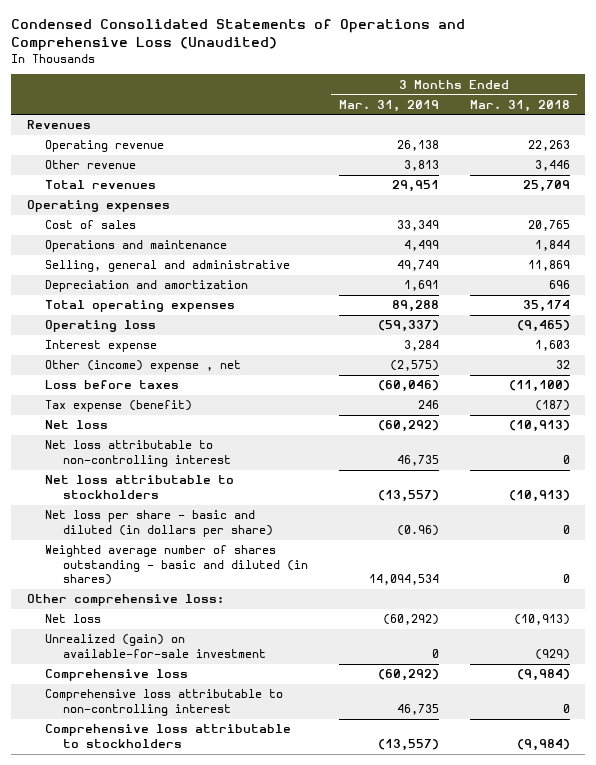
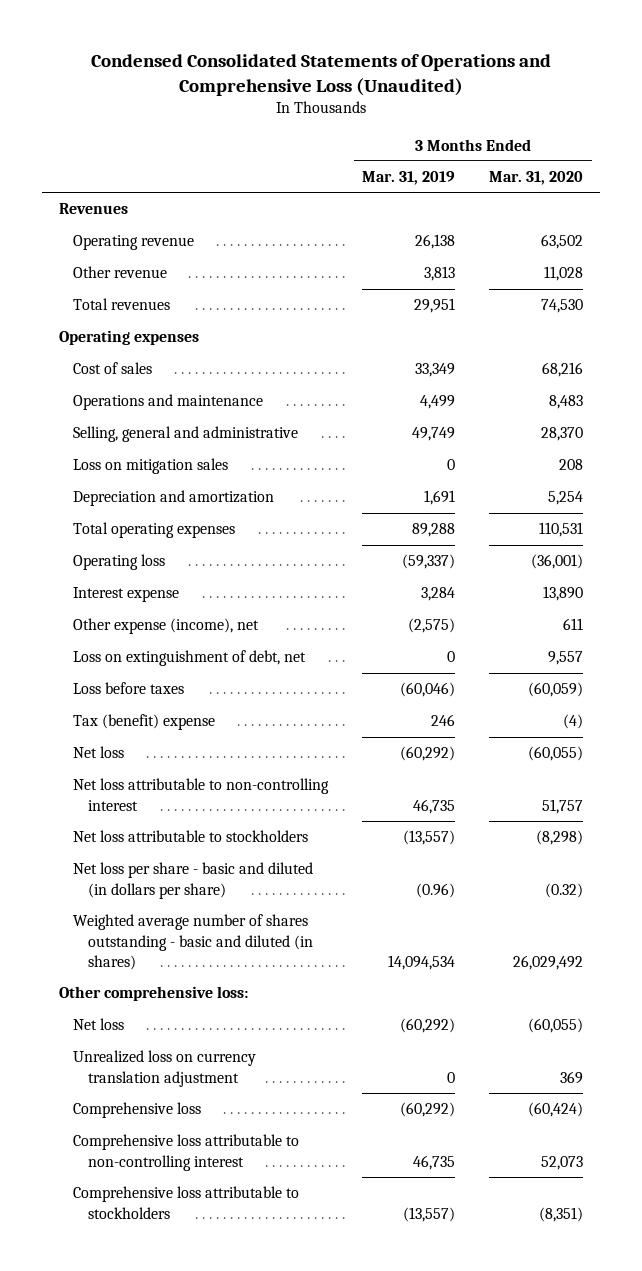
- | 3 Months Ended Mar. 31, 2019 | 3 Months Ended Mar. 31, 2018
+ | 3 Months Ended Mar. 31, 2019 | 3 Months Ended Mar. 31, 2020
+ Loss on mitigation sales | 0 | 208
- Other (income) expense , net | (2,575) | 32
+ Other expense (income), net | (2,575) | 611
+ Loss on extinguishment of debt, net | 0 | 9,557
- Tax expense (benefit) | 246 | (187)
+ Tax (benefit) expense | 246 | (4)
- Unrealized (gain) on available-for-sale investment | 0 | (929)
+ Unrealized loss on currency translation adjustment | 0 | 369

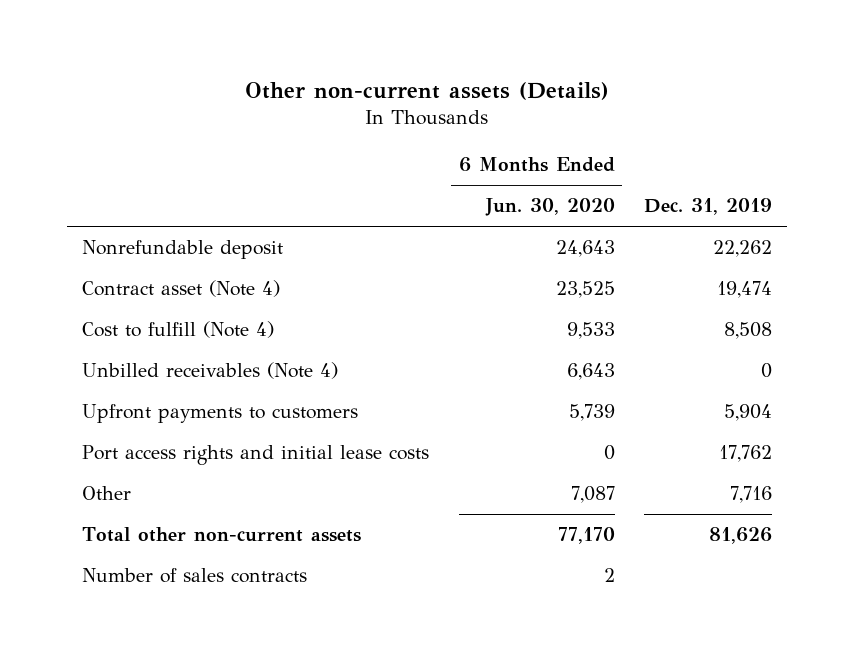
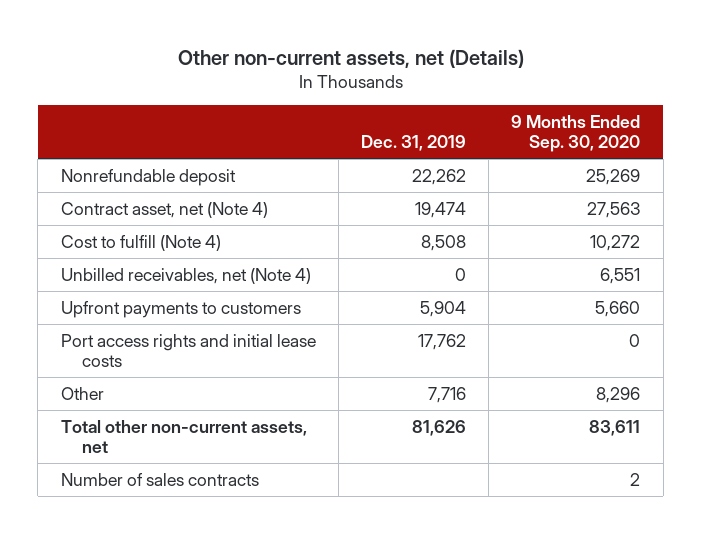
- Other non-current assets (Details)
+ Other non-current assets, net (Details)
- | 6 Months Ended Jun. 30, 2020 | Dec. 31, 2019
+ | Dec. 31, 2019 | 9 Months Ended Sep. 30, 2020
- Contract asset (Note 4) | 23,525 | 19,474
+ Contract asset, net (Note 4) | 19,474 | 27,563
- Unbilled receivables (Note 4) | 6,643 | 0
+ Unbilled receivables, net (Note 4) | 0 | 6,551
- Total other non-current assets | 77,170 | 81,626
+ Total other non-current assets, net | 81,626 | 83,611

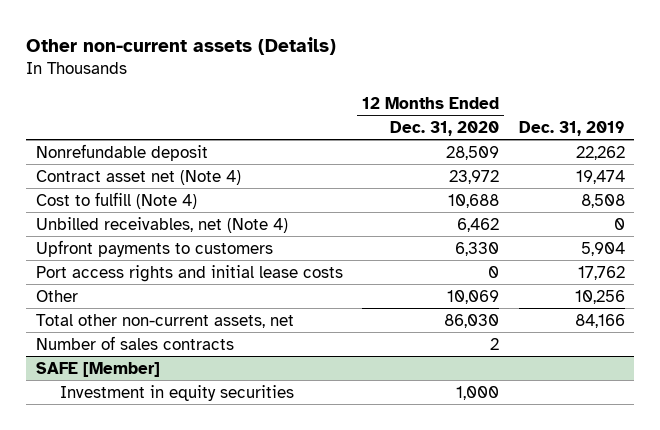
- Other non-current assets, net (Details)
+ Other non-current assets (Details)
- | Dec. 31, 2019 | 9 Months Ended Sep. 30, 2020
+ | 12 Months Ended Dec. 31, 2020 | Dec. 31, 2019
- Contract asset, net (Note 4) | 19,474 | 27,563
+ Contract asset net (Note 4) | 23,972 | 19,474
- Other | 7,716 | 8,296
- Total other non-current assets, net | 81,626 | 83,611
+ Other | 10,069 | 10,256
+ Total other non-current assets, net | 86,030 | 84,166
+ SAFE [Member]
+ Investment in equity securities | 1,000 |

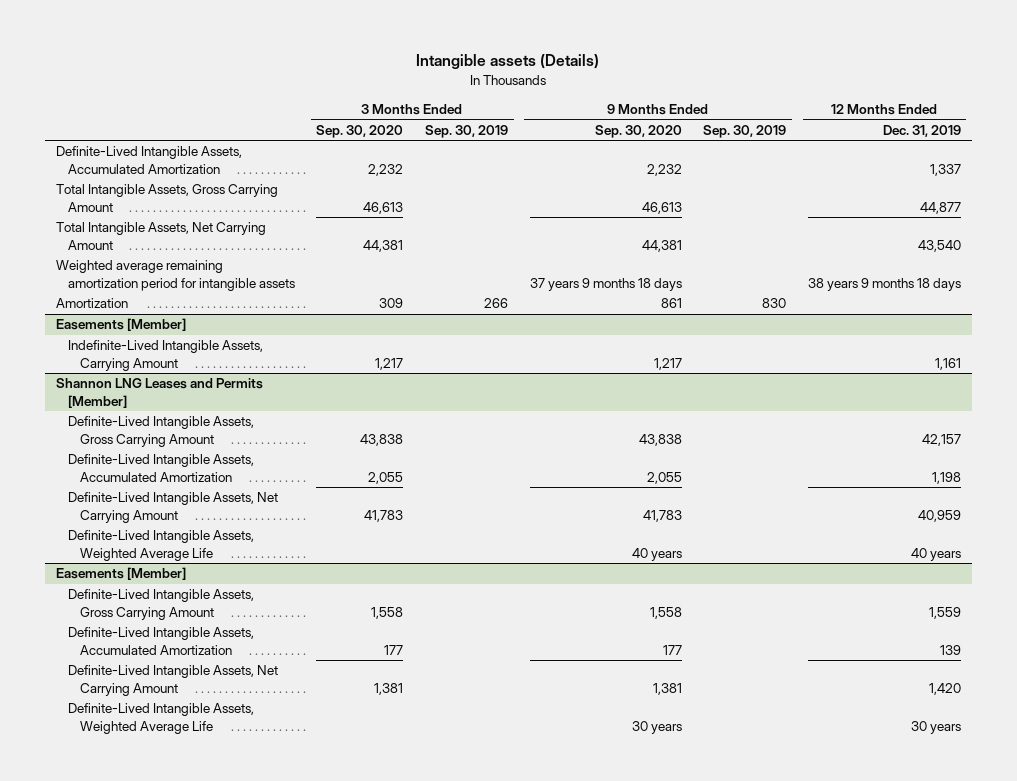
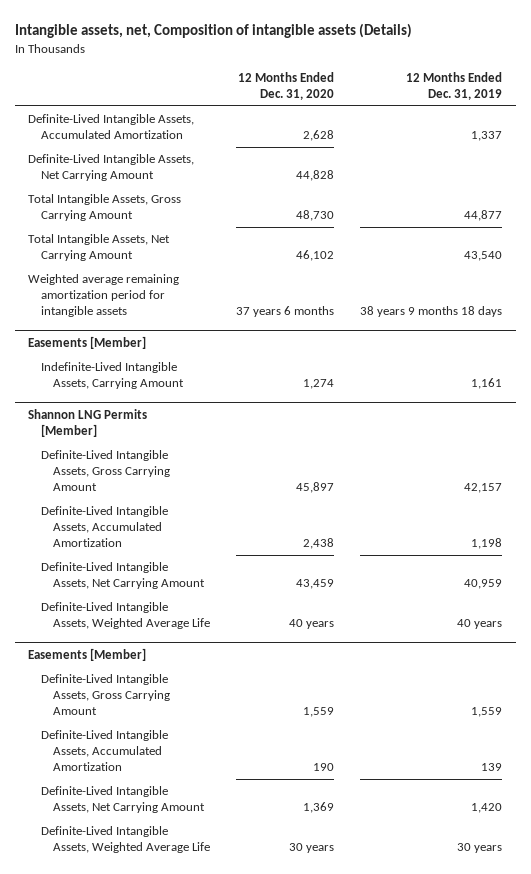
- Intangible assets (Details)
+ Intangible assets, net, Composition of intangible assets (Details)
- | 3 Months Ended Sep. 30, 2020 | 3 Months Ended Sep. 30, 2019 | 9 Months Ended Sep. 30, 2020 | 9 Months Ended Sep. 30, 2019 | 12 Months Ended Dec. 31, 2019
+ | 12 Months Ended Dec. 31, 2020 | 12 Months Ended Dec. 31, 2019
+ Definite-Lived Intangible Assets, Net Carrying Amount | 44,828 |
- Amortization | 309 | 266 | 861 | 830 |
- Shannon LNG Leases and Permits [Member]
+ Shannon LNG Permits [Member]

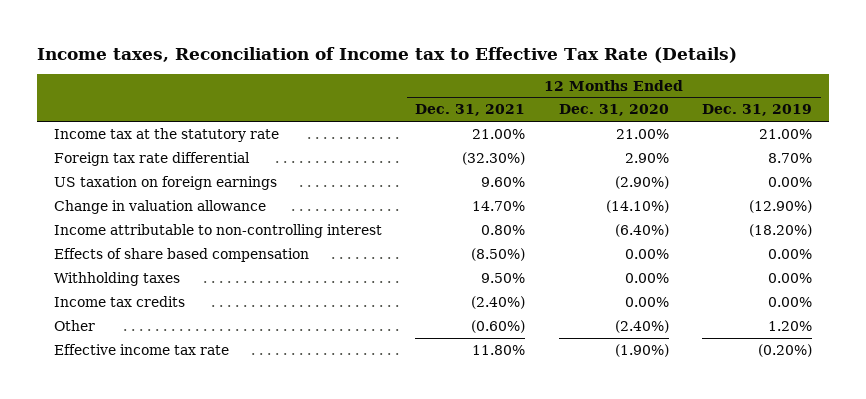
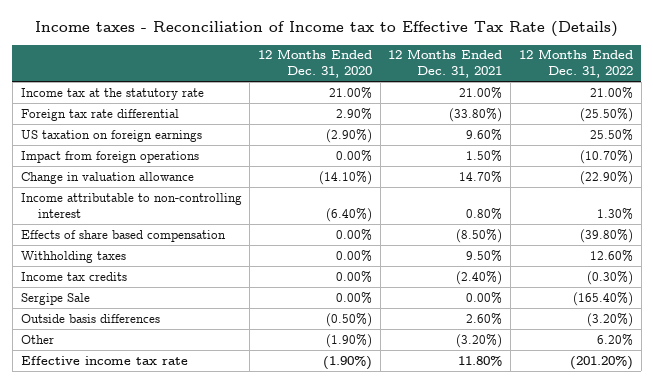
- Income taxes, Reconciliation of Income tax to Effective Tax Rate (Details)
+ Income taxes - Reconciliation of Income tax to Effective Tax Rate (Details)
- | 12 Months Ended Dec. 31, 2021 | 12 Months Ended Dec. 31, 2020 | 12 Months Ended Dec. 31, 2019
+ | 12 Months Ended Dec. 31, 2020 | 12 Months Ended Dec. 31, 2021 | 12 Months Ended Dec. 31, 2022
- Foreign tax rate differential | (32.30%) | 2.90% | 8.70%
+ Foreign tax rate differential | 2.90% | (33.80%) | (25.50%)
+ Impact from foreign operations | 0.00% | 1.50% | (10.70%)
- Other | (0.60%) | (2.40%) | 1.20%
+ Sergipe Sale | 0.00% | 0.00% | (165.40%)
+ Outside basis differences | (0.50%) | 2.60% | (3.20%)
+ Other | (1.90%) | (3.20%) | 6.20%

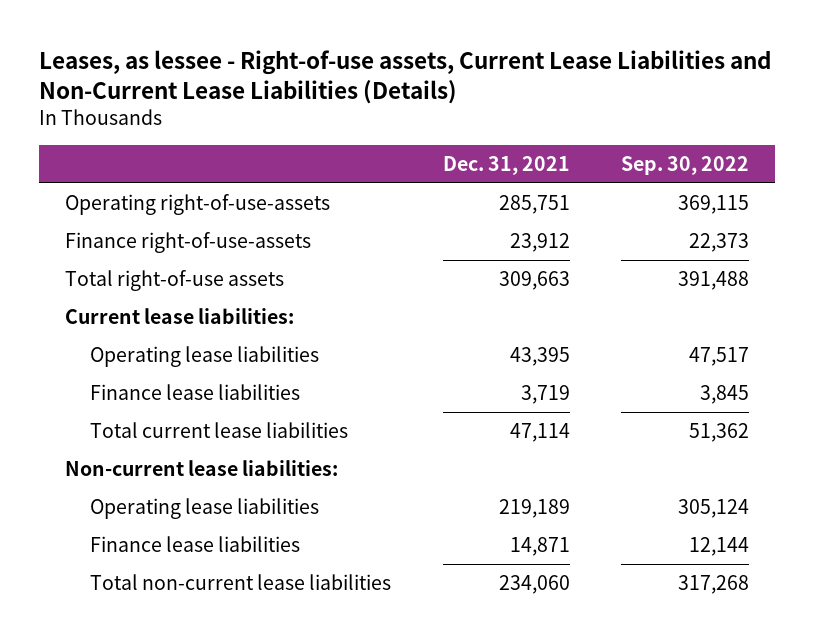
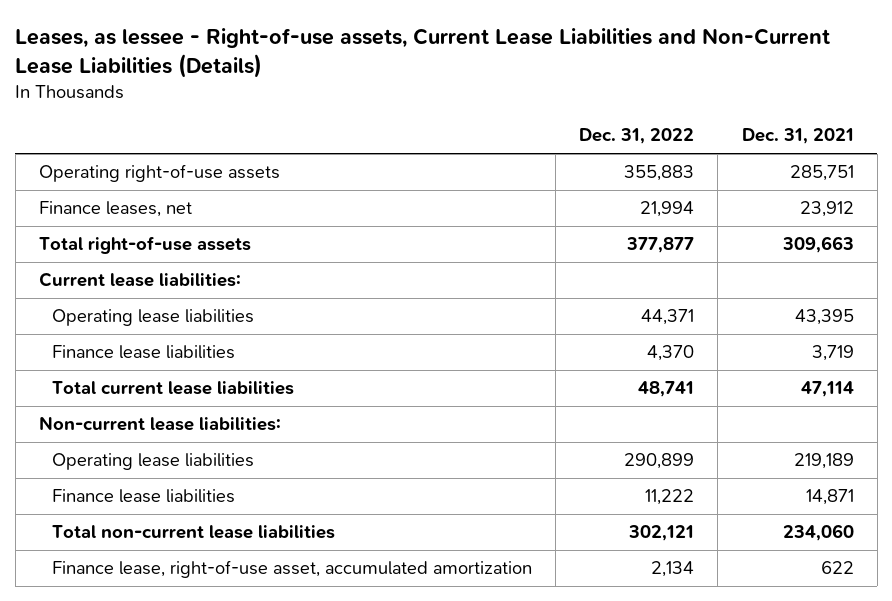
- | Dec. 31, 2021 | Sep. 30, 2022
+ | Dec. 31, 2022 | Dec. 31, 2021
- Operating right-of-use-assets | 285,751 | 369,115
- Finance right-of-use-assets | 23,912 | 22,373
+ Operating right-of-use assets | 355,883 | 285,751
+ Finance leases, net | 21,994 | 23,912
+ Finance lease, right-of-use asset, accumulated amortization | 2,134 | 622

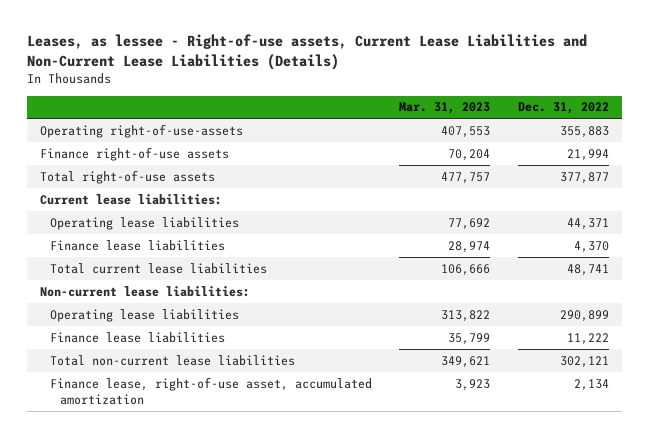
- | Dec. 31, 2022 | Dec. 31, 2021
+ | Mar. 31, 2023 | Dec. 31, 2022
- Operating right-of-use assets | 355,883 | 285,751
- Finance leases, net | 21,994 | 23,912
+ Operating right-of-use-assets | 407,553 | 355,883
+ Finance right-of-use assets | 70,204 | 21,994

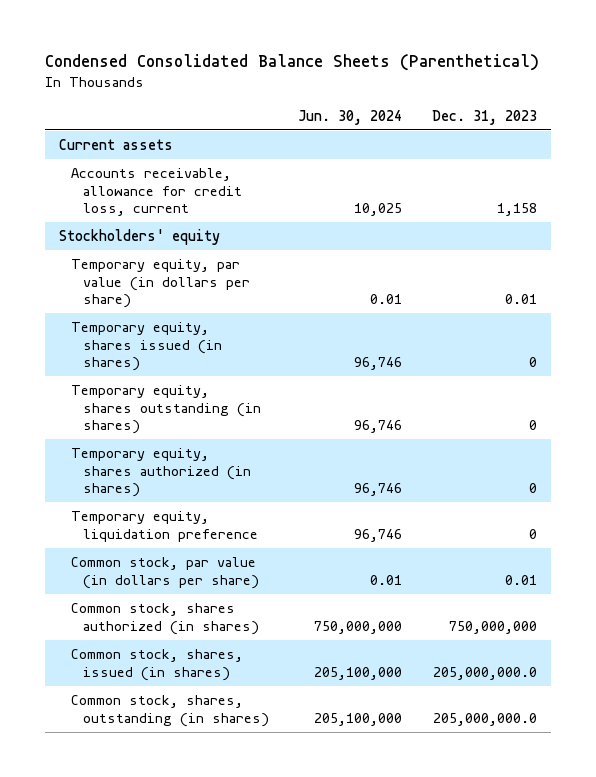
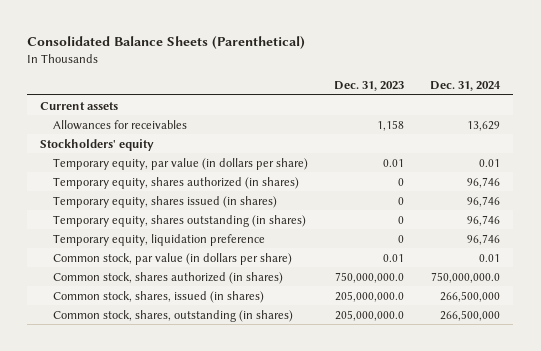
- Condensed Consolidated Balance Sheets (Parenthetical)
+ Consolidated Balance Sheets (Parenthetical)
- | Jun. 30, 2024 | Dec. 31, 2023
+ | Dec. 31, 2023 | Dec. 31, 2024
- Accounts receivable, allowance for credit loss, current | 10,025 | 1,158
+ Allowances for receivables | 1,158 | 13,629
moved up: Temporary equity, shares authorized (in shares) | 0 | 96,746
- Common stock, shares authorized (in shares) | 750,000,000 | 750,000,000
+ Common stock, shares authorized (in shares) | 750,000,000.0 | 750,000,000.0

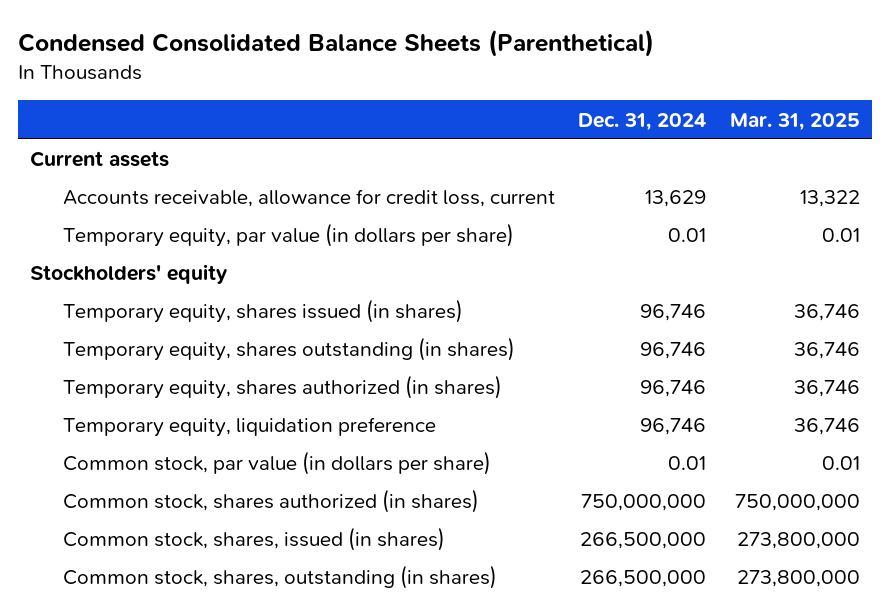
- Consolidated Balance Sheets (Parenthetical)
+ Condensed Consolidated Balance Sheets (Parenthetical)
- | Dec. 31, 2023 | Dec. 31, 2024
+ | Dec. 31, 2024 | Mar. 31, 2025
- Allowances for receivables | 1,158 | 13,629
+ Accounts receivable, allowance for credit loss, current | 13,629 | 13,322
moved down: Stockholders' equity
moved down: Temporary equity, shares authorized (in shares) | 96,746 | 36,746
- Common stock, shares authorized (in shares) | 750,000,000.0 | 750,000,000.0
+ Common stock, shares authorized (in shares) | 750,000,000 | 750,000,000

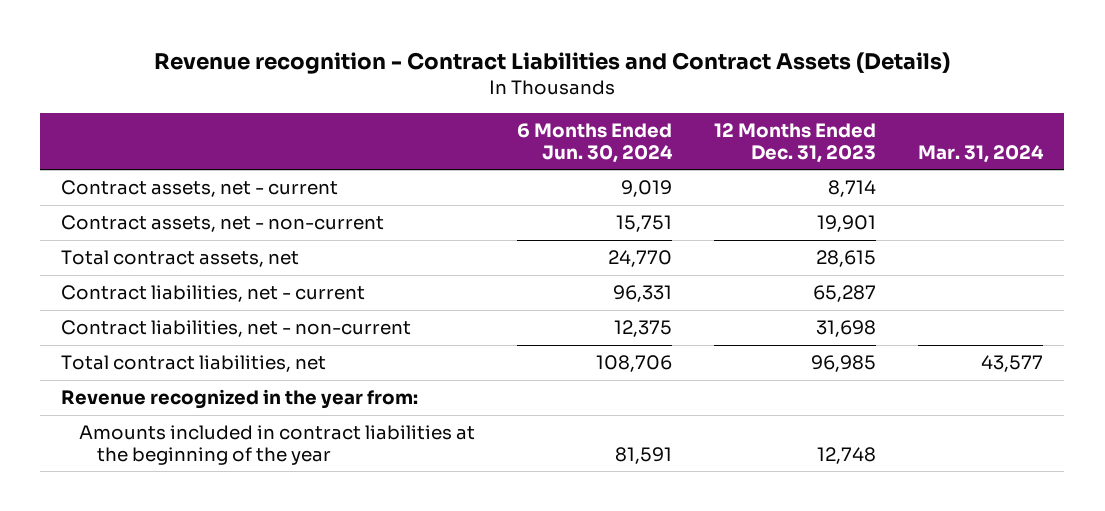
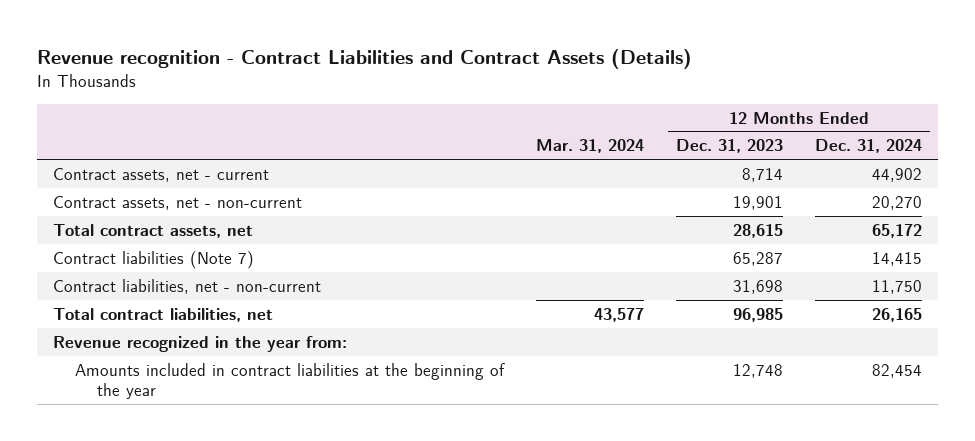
- | 6 Months Ended Jun. 30, 2024 | 12 Months Ended Dec. 31, 2023 | Mar. 31, 2024
+ | Mar. 31, 2024 | 12 Months Ended Dec. 31, 2023 | 12 Months Ended Dec. 31, 2024
- Contract liabilities, net - current | 96,331 | 65,287 |
+ Contract liabilities (Note 7) | | 65,287 | 14,415

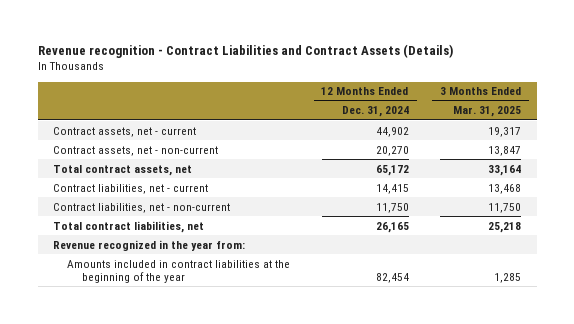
- | Mar. 31, 2024 | 12 Months Ended Dec. 31, 2023 | 12 Months Ended Dec. 31, 2024
+ | 12 Months Ended Dec. 31, 2024 | 3 Months Ended Mar. 31, 2025
- Contract liabilities (Note 7) | | 65,287 | 14,415
+ Contract liabilities, net - current | 14,415 | 13,468

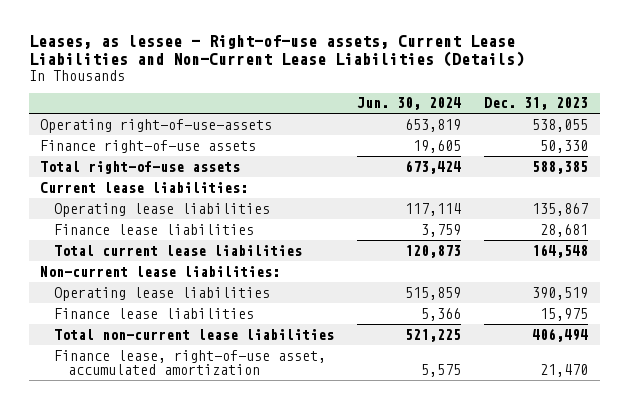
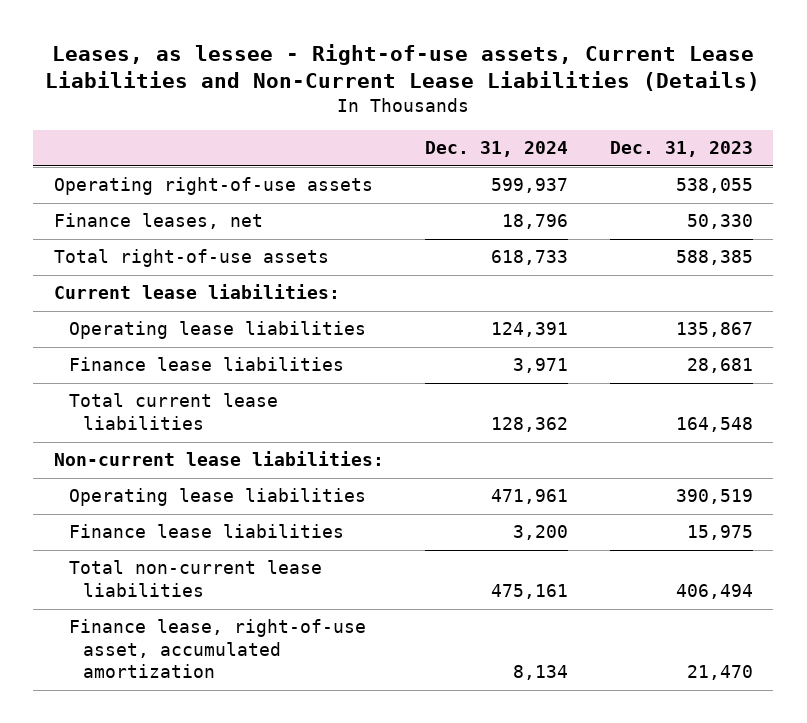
- | Jun. 30, 2024 | Dec. 31, 2023
+ | Dec. 31, 2024 | Dec. 31, 2023
- Operating right-of-use-assets | 653,819 | 538,055
- Finance right-of-use assets | 19,605 | 50,330
+ Operating right-of-use assets | 599,937 | 538,055
+ Finance leases, net | 18,796 | 50,330

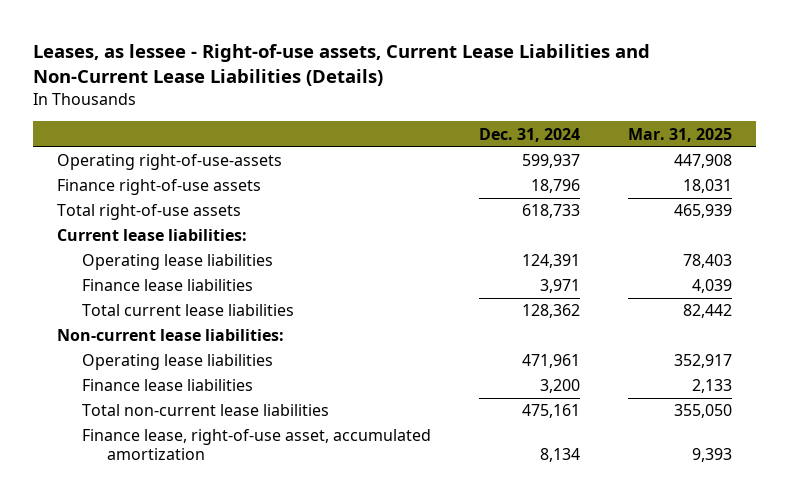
- | Dec. 31, 2024 | Dec. 31, 2023
+ | Dec. 31, 2024 | Mar. 31, 2025
- Operating right-of-use assets | 599,937 | 538,055
- Finance leases, net | 18,796 | 50,330
+ Operating right-of-use-assets | 599,937 | 447,908
+ Finance right-of-use assets | 18,796 | 18,031

